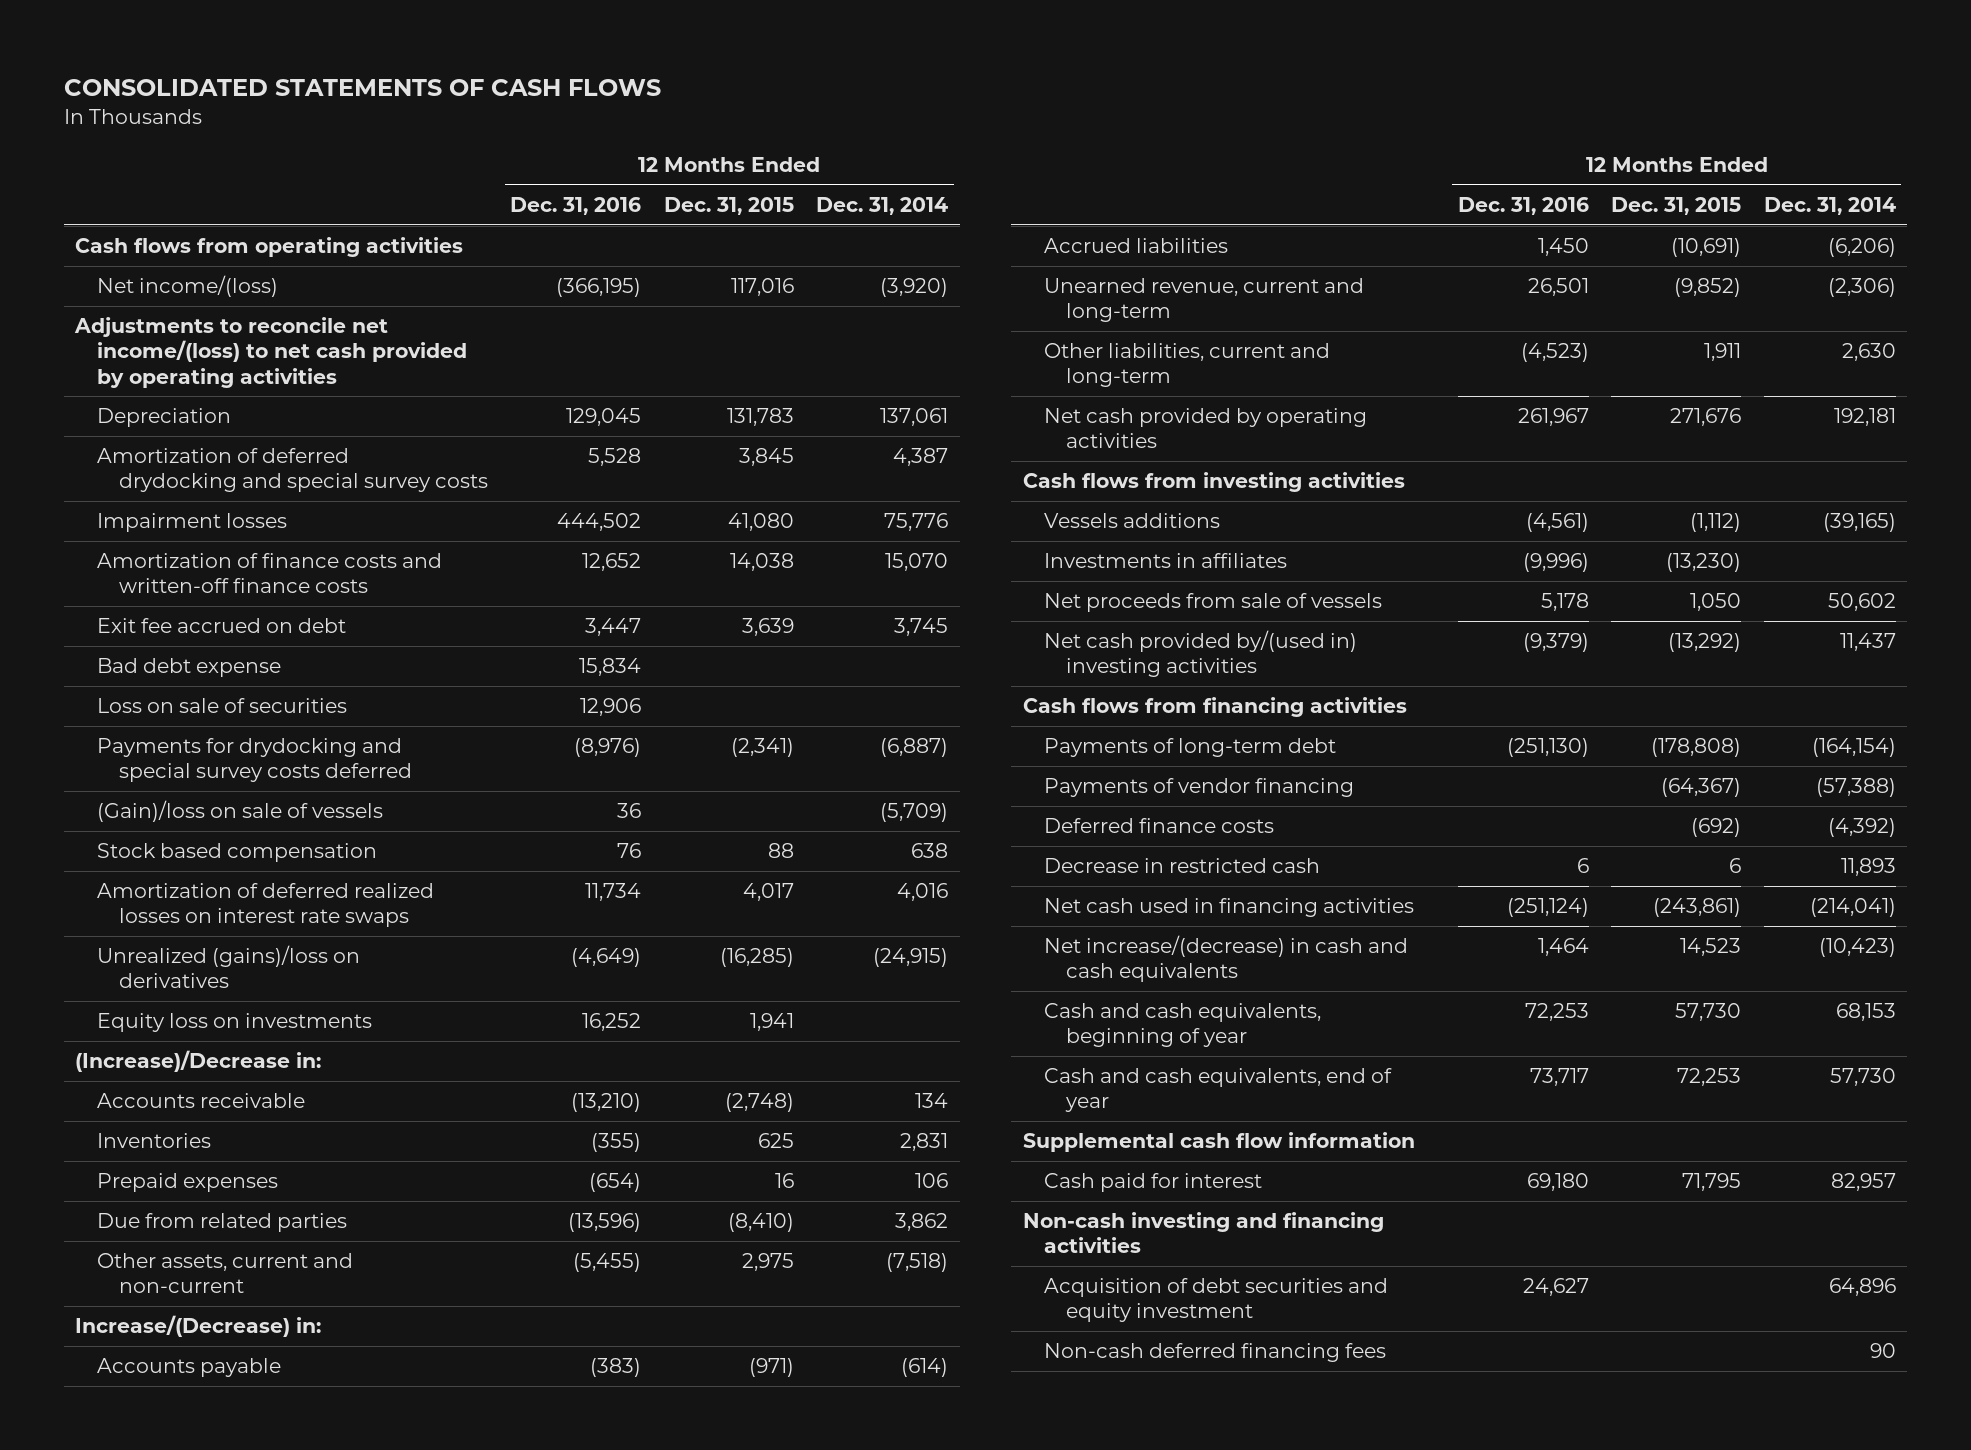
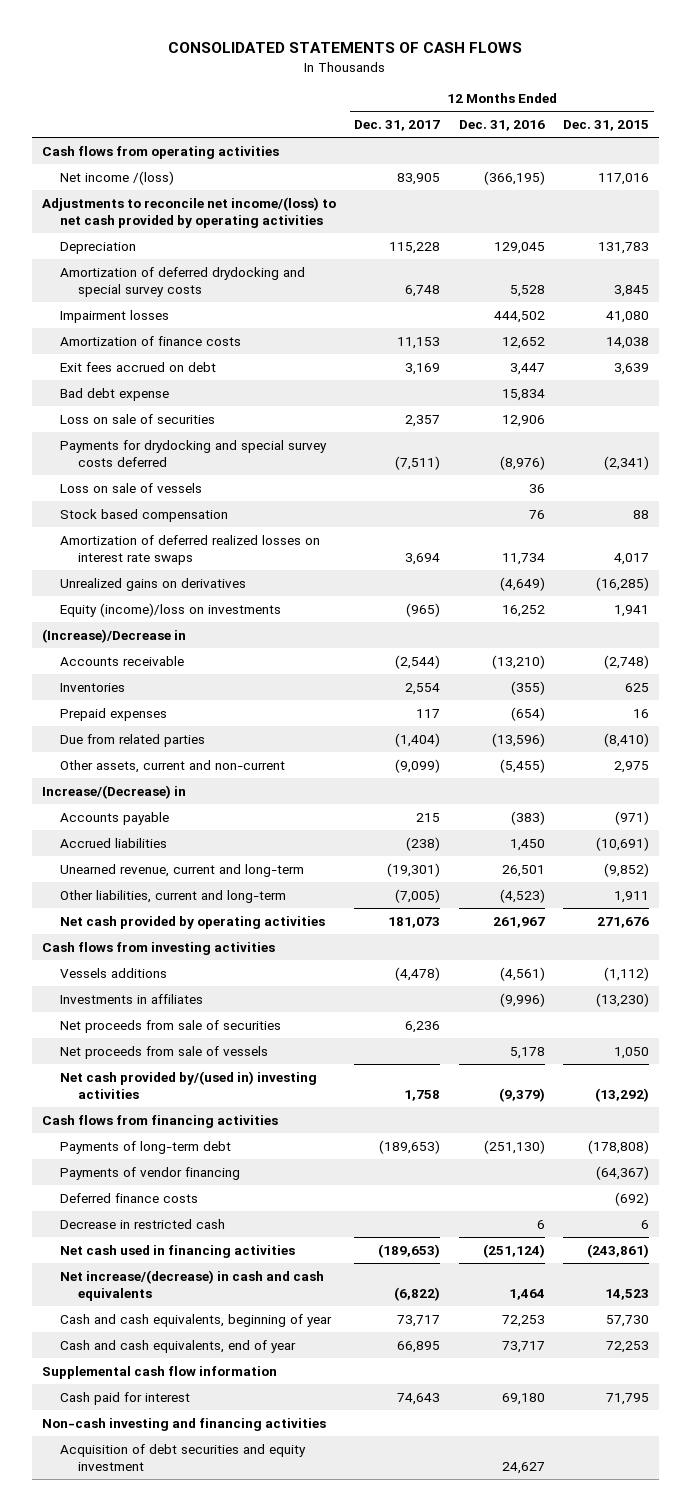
- | 12 Months Ended Dec. 31, 2016 | 12 Months Ended Dec. 31, 2015 | 12 Months Ended Dec. 31, 2014
+ | 12 Months Ended Dec. 31, 2017 | 12 Months Ended Dec. 31, 2016 | 12 Months Ended Dec. 31, 2015
- Net income/(loss) | (366,195) | 117,016 | (3,920)
+ Net income /(loss) | 83,905 | (366,195) | 117,016
- Amortization of finance costs and written-off finance costs | 12,652 | 14,038 | 15,070
- Exit fee accrued on debt | 3,447 | 3,639 | 3,745
+ Amortization of finance costs | 11,153 | 12,652 | 14,038
+ Exit fees accrued on debt | 3,169 | 3,447 | 3,639
- (Gain)/loss on sale of vessels | 36 | | (5,709)
+ Loss on sale of vessels | | 36 |
- Unrealized (gains)/loss on derivatives | (4,649) | (16,285) | (24,915)
- Equity loss on investments | 16,252 | 1,941 |
- (Increase)/Decrease in:
+ Unrealized gains on derivatives | | (4,649) | (16,285)
+ Equity (income)/loss on investments | (965) | 16,252 | 1,941
+ (Increase)/Decrease in
- Increase/(Decrease) in:
+ Increase/(Decrease) in
+ Net proceeds from sale of securities | 6,236 | |
- Non-cash deferred financing fees | | | 90

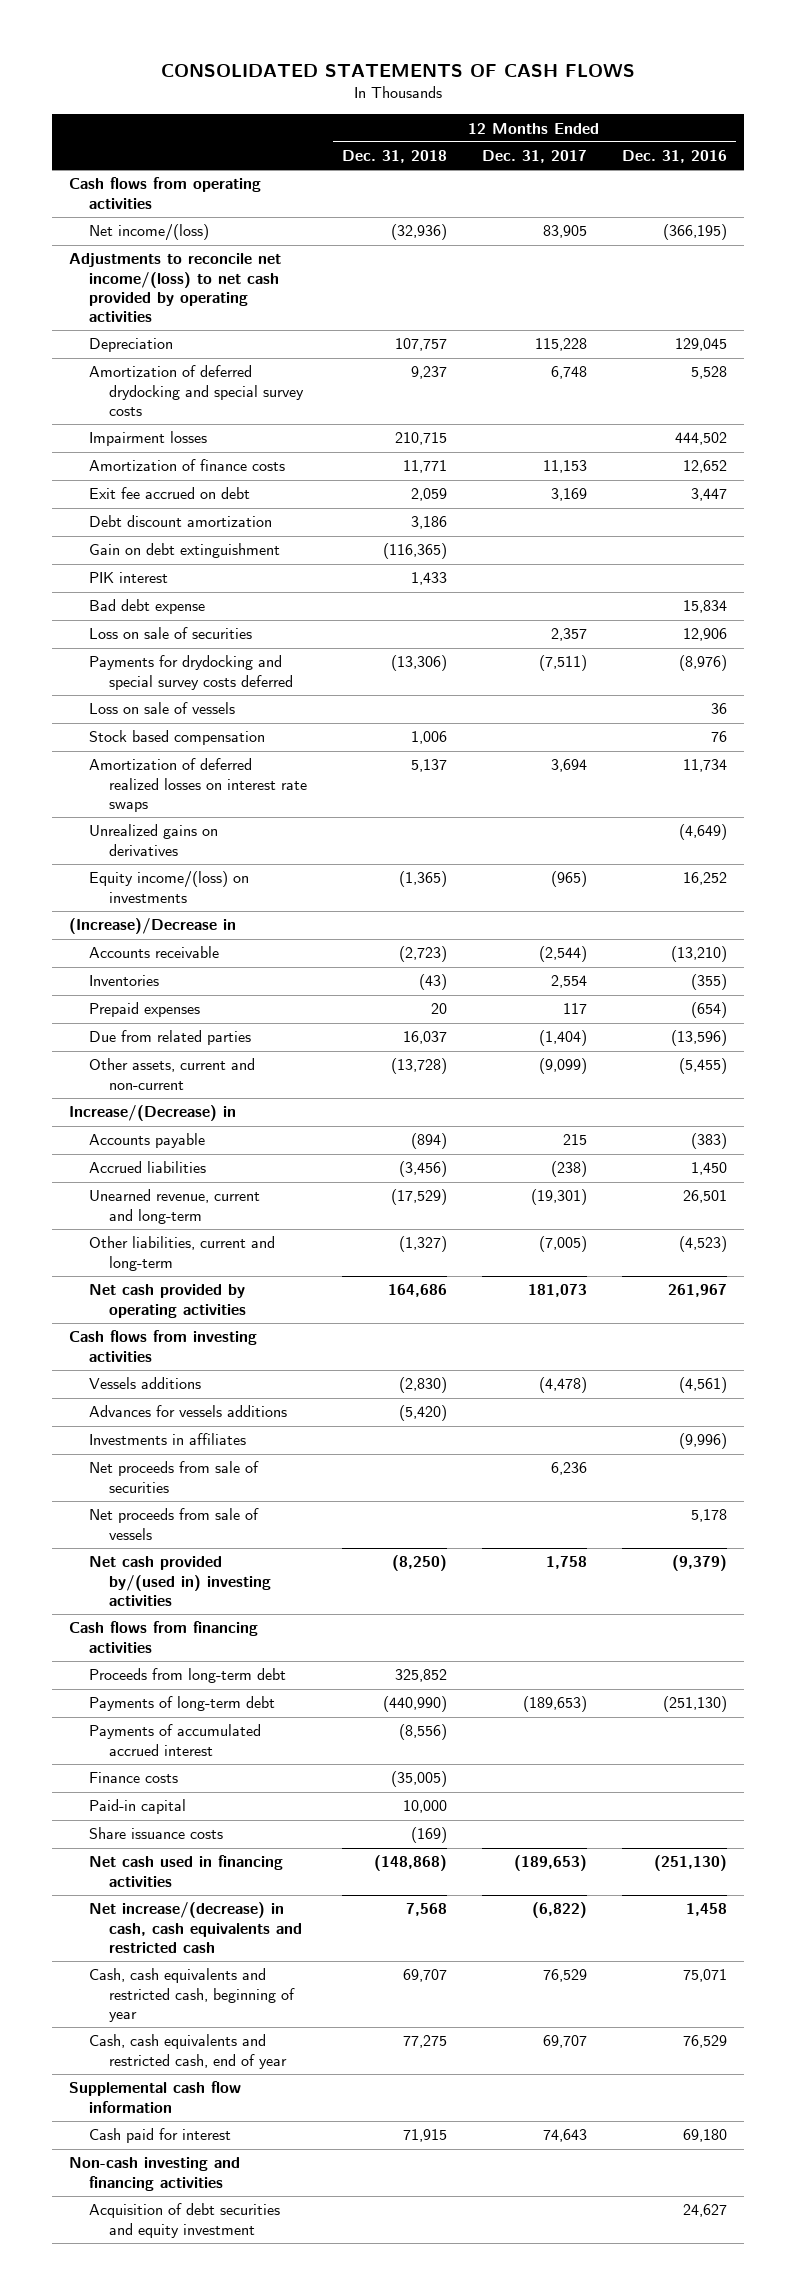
- | 12 Months Ended Dec. 31, 2017 | 12 Months Ended Dec. 31, 2016 | 12 Months Ended Dec. 31, 2015
+ | 12 Months Ended Dec. 31, 2018 | 12 Months Ended Dec. 31, 2017 | 12 Months Ended Dec. 31, 2016
- Net income /(loss) | 83,905 | (366,195) | 117,016
+ Net income/(loss) | (32,936) | 83,905 | (366,195)
- Exit fees accrued on debt | 3,169 | 3,447 | 3,639
+ Exit fee accrued on debt | 2,059 | 3,169 | 3,447
+ Debt discount amortization | 3,186 | |
+ Gain on debt extinguishment | (116,365) | |
+ PIK interest | 1,433 | |
- Equity (income)/loss on investments | (965) | 16,252 | 1,941
+ Equity income/(loss) on investments | (1,365) | (965) | 16,252
+ Advances for vessels additions | (5,420) | |
+ Proceeds from long-term debt | 325,852 | |
- Payments of vendor financing | | | (64,367)
- Deferred finance costs | | | (692)
- Decrease in restricted cash | | 6 | 6
- Net cash used in financing activities | (189,653) | (251,124) | (243,861)
- Net increase/(decrease) in cash and cash equivalents | (6,822) | 1,464 | 14,523
- Cash and cash equivalents, beginning of year | 73,717 | 72,253 | 57,730
- Cash and cash equivalents, end of year | 66,895 | 73,717 | 72,253
+ Payments of accumulated accrued interest | (8,556) | |
+ Finance costs | (35,005) | |
+ Paid-in capital | 10,000 | |
+ Share issuance costs | (169) | |
+ Net cash used in financing activities | (148,868) | (189,653) | (251,130)
+ Net increase/(decrease) in cash, cash equivalents and restricted cash | 7,568 | (6,822) | 1,458
+ Cash, cash equivalents and restricted cash, beginning of year | 69,707 | 76,529 | 75,071
+ Cash, cash equivalents and restricted cash, end of year | 77,275 | 69,707 | 76,529

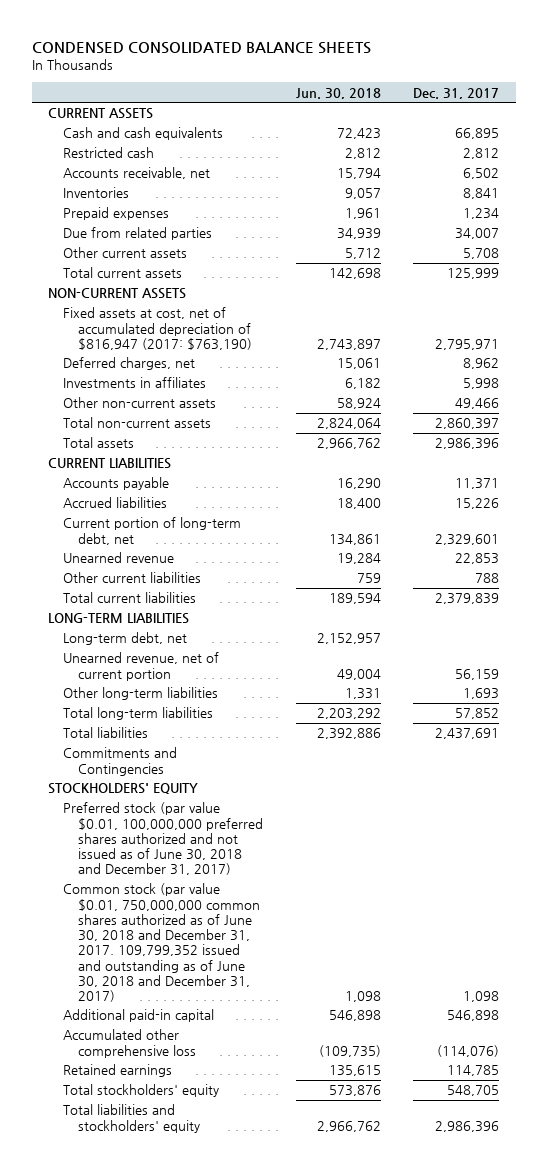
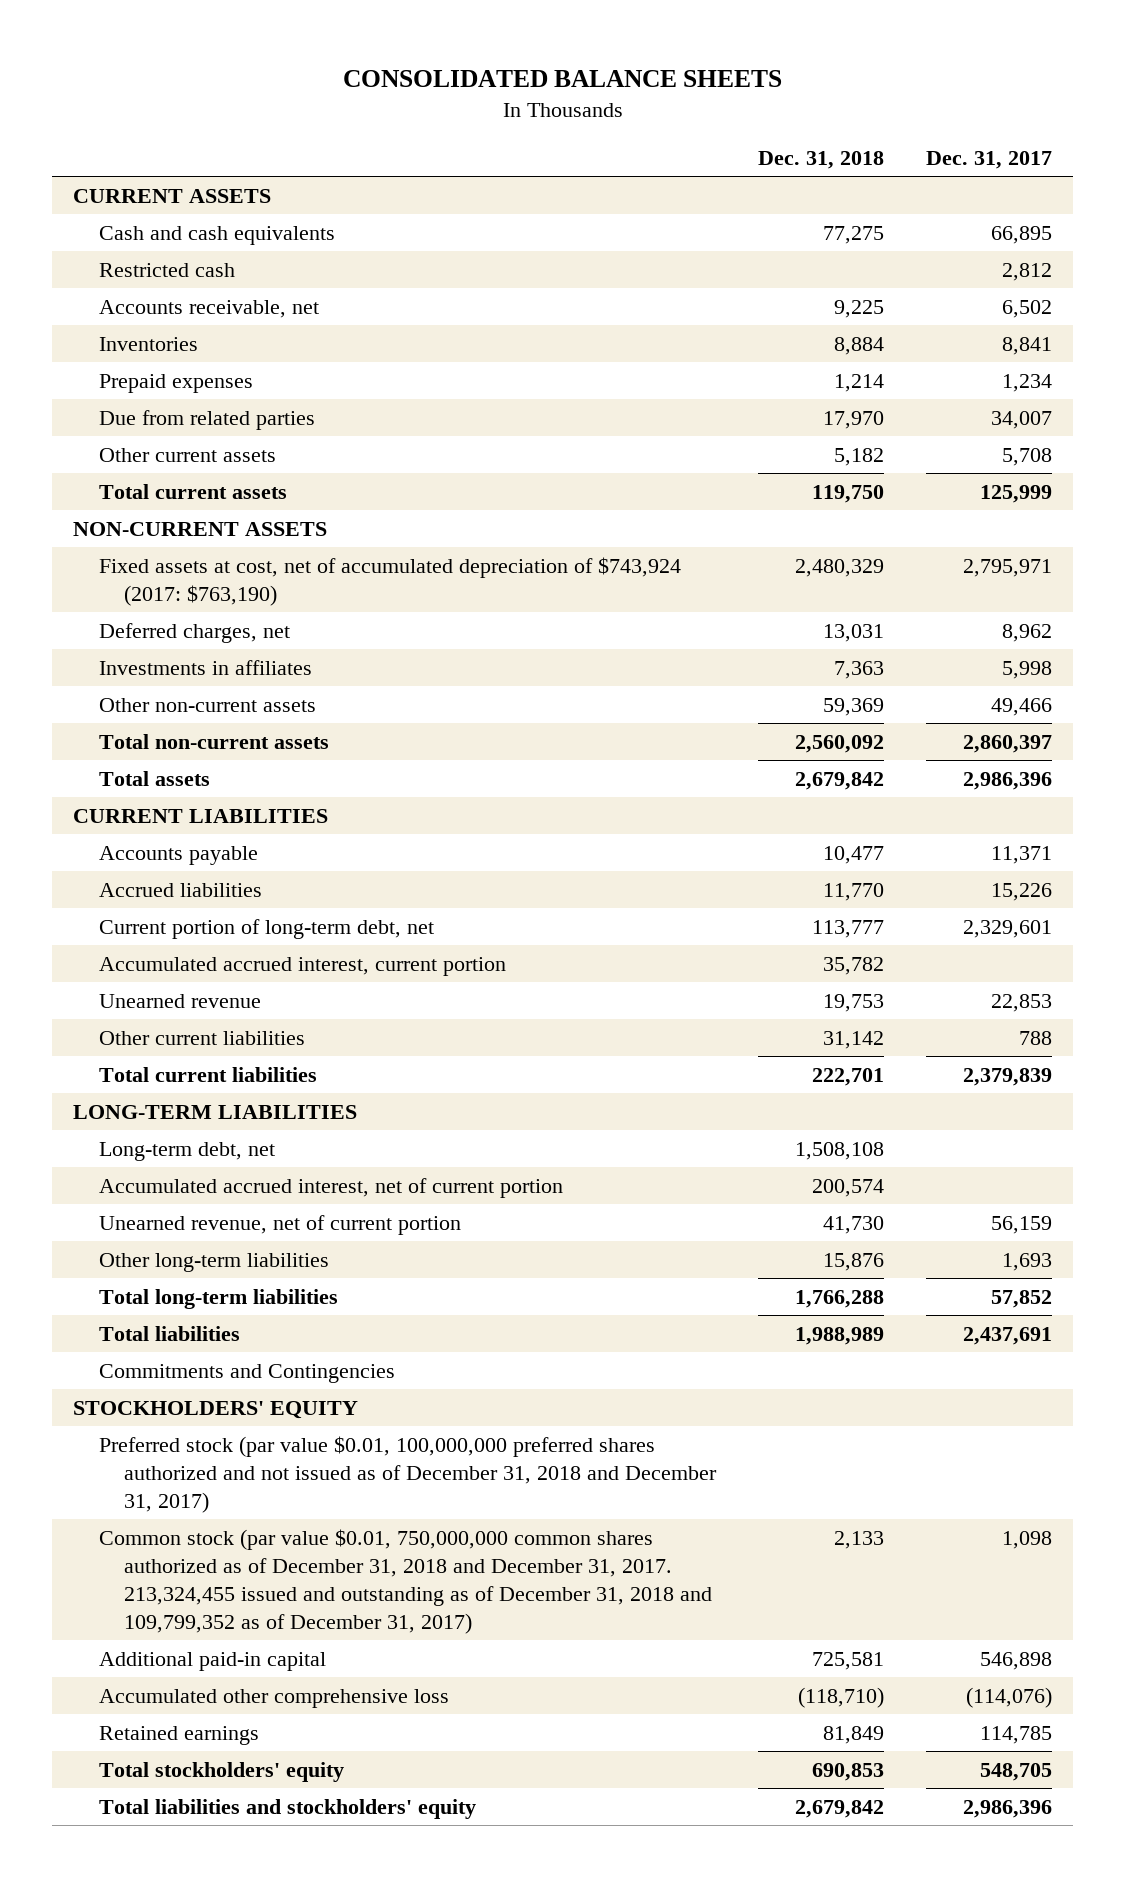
- CONDENSED CONSOLIDATED BALANCE SHEETS
+ CONSOLIDATED BALANCE SHEETS
- | Jun. 30, 2018 | Dec. 31, 2017
+ | Dec. 31, 2018 | Dec. 31, 2017
- Fixed assets at cost, net of accumulated depreciation of $816,947 (2017: $763,190) | 2,743,897 | 2,795,971
+ Fixed assets at cost, net of accumulated depreciation of $743,924 (2017: $763,190) | 2,480,329 | 2,795,971
+ Accumulated accrued interest, current portion | 35,782 |
+ Accumulated accrued interest, net of current portion | 200,574 |
- Preferred stock (par value $0.01, 100,000,000 preferred shares authorized and not issued as of June 30, 2018 and December 31, 2017)
- Common stock (par value $0.01, 750,000,000 common shares authorized as of June 30, 2018 and December 31, 2017. 109,799,352 issued and outstanding as of June 30, 2018 and December 31, 2017) | 1,098 | 1,098
+ Preferred stock (par value $0.01, 100,000,000 preferred shares authorized and not issued as of December 31, 2018 and December 31, 2017)
+ Common stock (par value $0.01, 750,000,000 common shares authorized as of December 31, 2018 and December 31, 2017. 213,324,455 issued and outstanding as of December 31, 2018 and 109,799,352 as of December 31, 2017) | 2,133 | 1,098

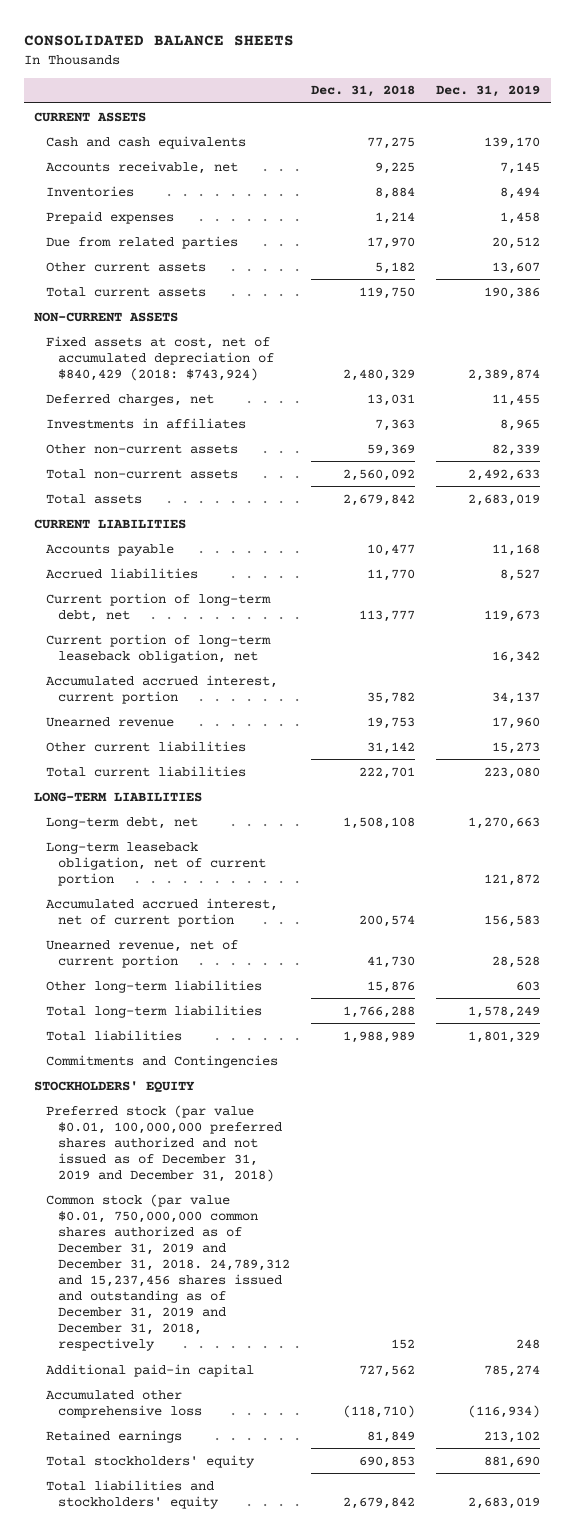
- | Dec. 31, 2018 | Dec. 31, 2017
+ | Dec. 31, 2018 | Dec. 31, 2019
- Restricted cash | | 2,812
- Fixed assets at cost, net of accumulated depreciation of $743,924 (2017: $763,190) | 2,480,329 | 2,795,971
+ Fixed assets at cost, net of accumulated depreciation of $840,429 (2018: $743,924) | 2,480,329 | 2,389,874
+ Current portion of long-term leaseback obligation, net | | 16,342
+ Long-term leaseback obligation, net of current portion | | 121,872
- Preferred stock (par value $0.01, 100,000,000 preferred shares authorized and not issued as of December 31, 2018 and December 31, 2017)
- Common stock (par value $0.01, 750,000,000 common shares authorized as of December 31, 2018 and December 31, 2017. 213,324,455 issued and outstanding as of December 31, 2018 and 109,799,352 as of December 31, 2017) | 2,133 | 1,098
- Additional paid-in capital | 725,581 | 546,898
+ Preferred stock (par value $0.01, 100,000,000 preferred shares authorized and not issued as of December 31, 2019 and December 31, 2018)
+ Common stock (par value $0.01, 750,000,000 common shares authorized as of December 31, 2019 and December 31, 2018. 24,789,312 and 15,237,456 shares issued and outstanding as of December 31, 2019 and December 31, 2018, respectively | 152 | 248
+ Additional paid-in capital | 727,562 | 785,274

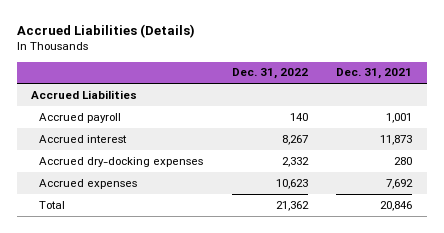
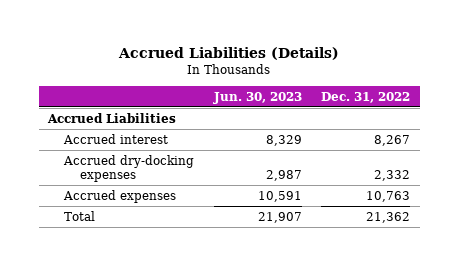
- | Dec. 31, 2022 | Dec. 31, 2021
+ | Jun. 30, 2023 | Dec. 31, 2022
- Accrued payroll | 140 | 1,001
- Accrued expenses | 10,623 | 7,692
+ Accrued expenses | 10,591 | 10,763

